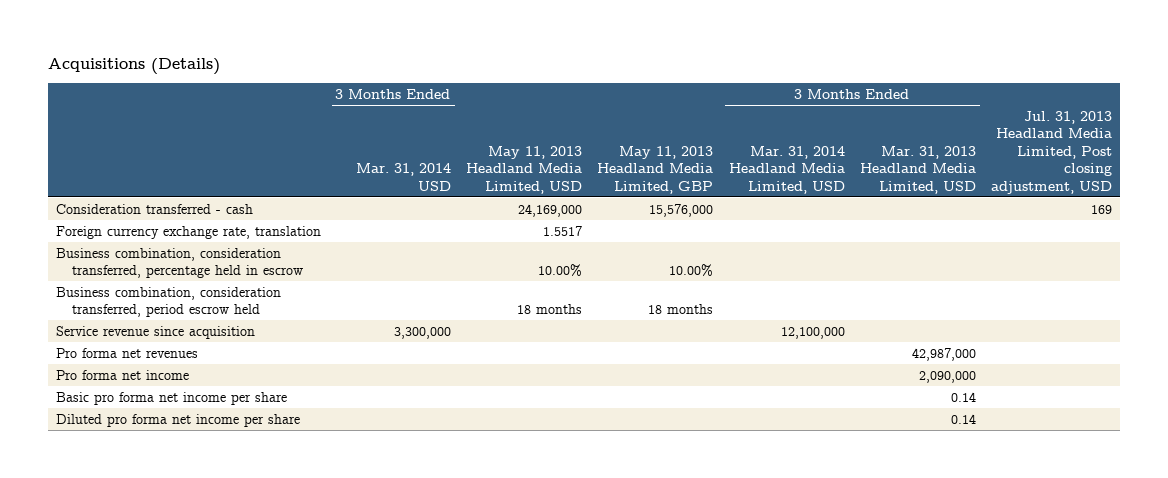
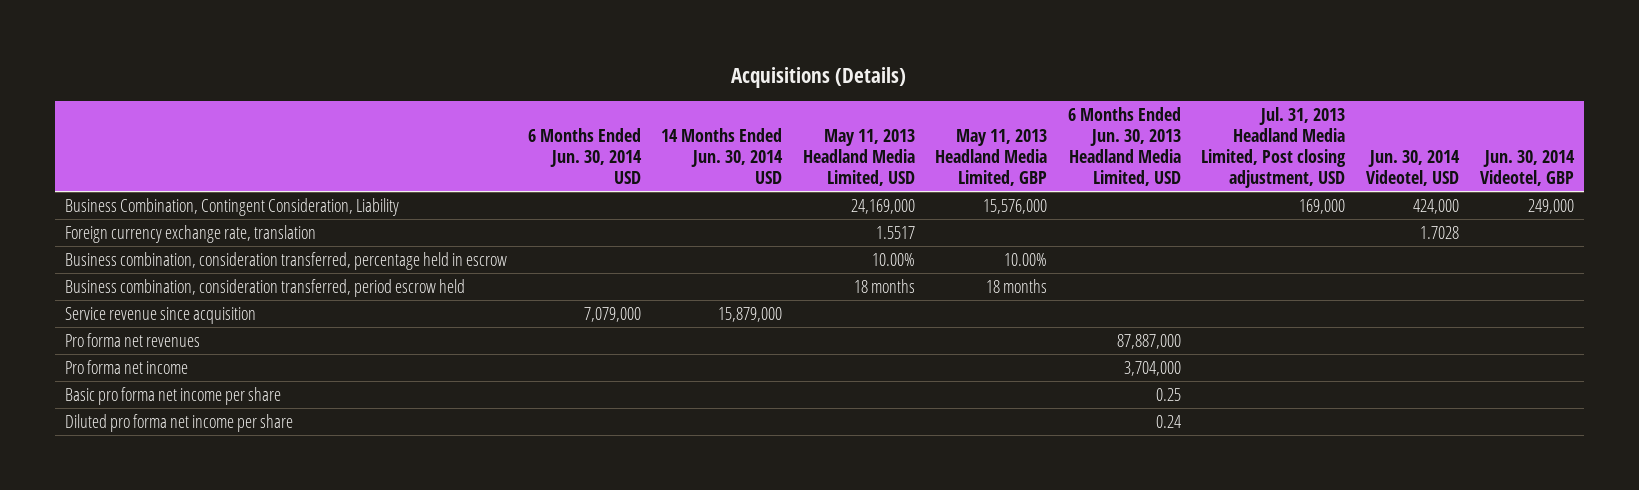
- | 3 Months Ended Mar. 31, 2014 USD | May 11, 2013 Headland Media Limited, USD | May 11, 2013 Headland Media Limited, GBP | 3 Months Ended Mar. 31, 2014 Headland Media Limited, USD | 3 Months Ended Mar. 31, 2013 Headland Media Limited, USD | Jul. 31, 2013 Headland Media Limited, Post closing adjustment, USD
+ | 6 Months Ended Jun. 30, 2014 USD | 14 Months Ended Jun. 30, 2014 USD | May 11, 2013 Headland Media Limited, USD | May 11, 2013 Headland Media Limited, GBP | 6 Months Ended Jun. 30, 2013 Headland Media Limited, USD | Jul. 31, 2013 Headland Media Limited, Post closing adjustment, USD | Jun. 30, 2014 Videotel, USD | Jun. 30, 2014 Videotel, GBP
- Consideration transferred - cash | | 24,169,000 | 15,576,000 | | | 169
+ Business Combination, Contingent Consideration, Liability | | | 24,169,000 | 15,576,000 | | 169,000 | 424,000 | 249,000

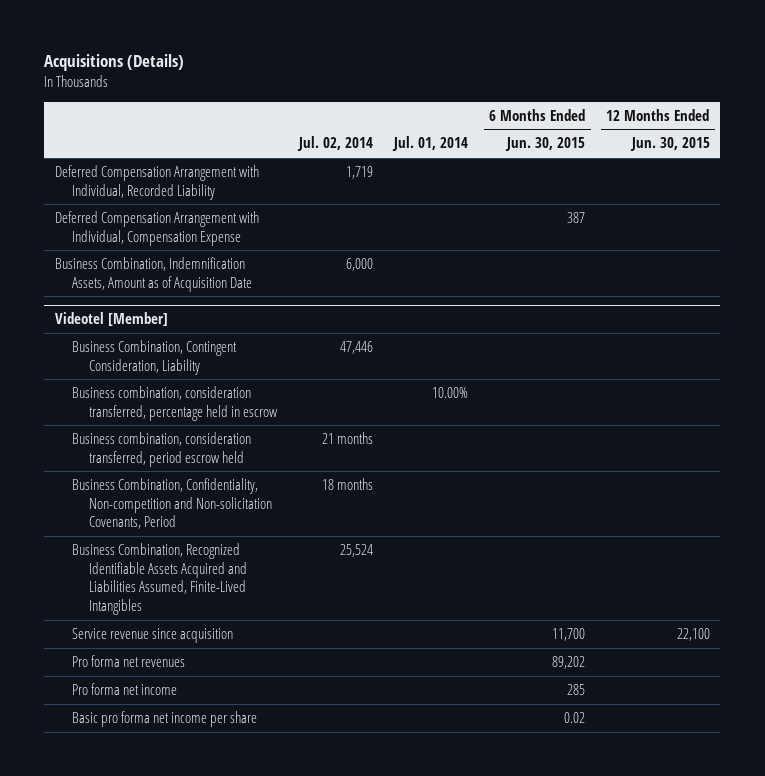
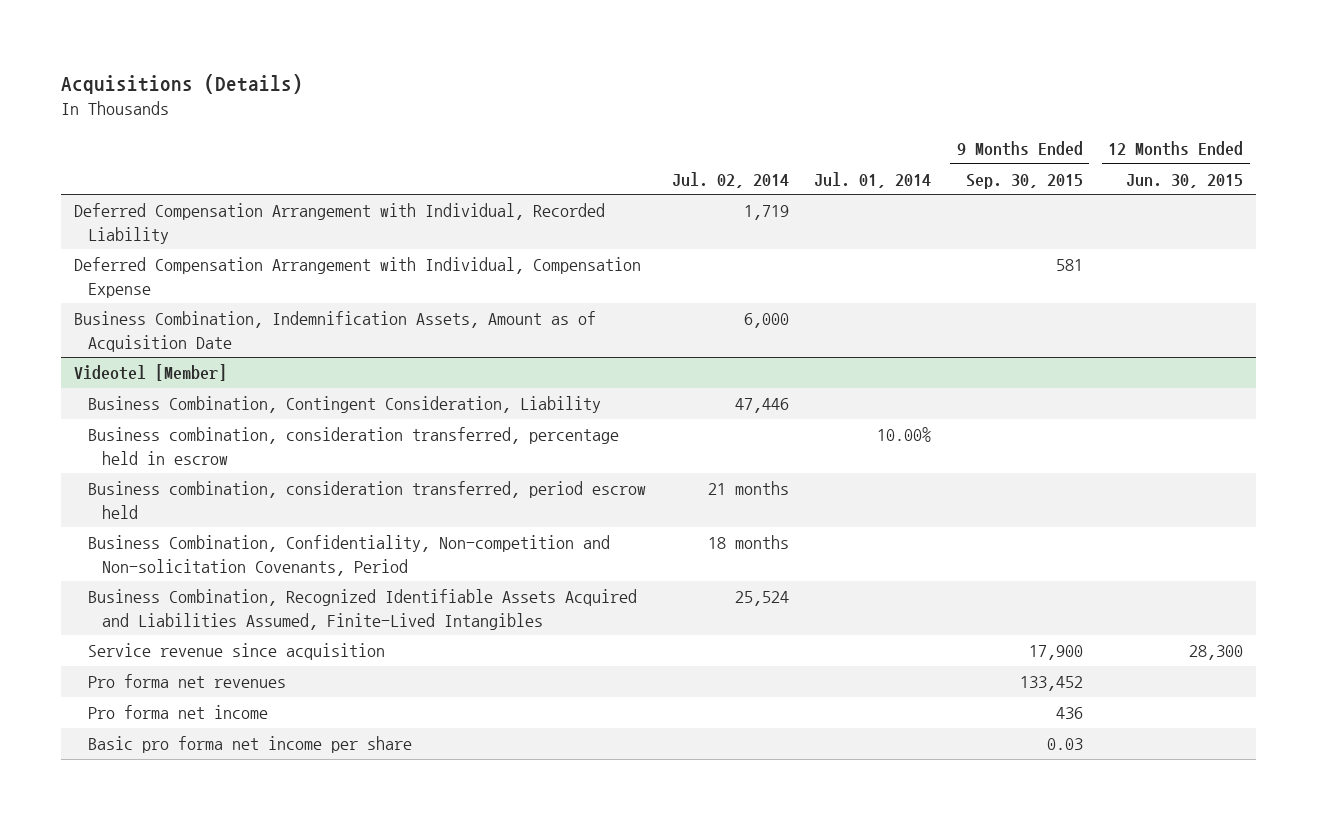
- | Jul. 02, 2014 | Jul. 01, 2014 | 6 Months Ended Jun. 30, 2015 | 12 Months Ended Jun. 30, 2015
+ | Jul. 02, 2014 | Jul. 01, 2014 | 9 Months Ended Sep. 30, 2015 | 12 Months Ended Jun. 30, 2015
@ Videotel [Member]
- Service revenue since acquisition | | | 11,700 | 22,100
+ Service revenue since acquisition | | | 17,900 | 28,300

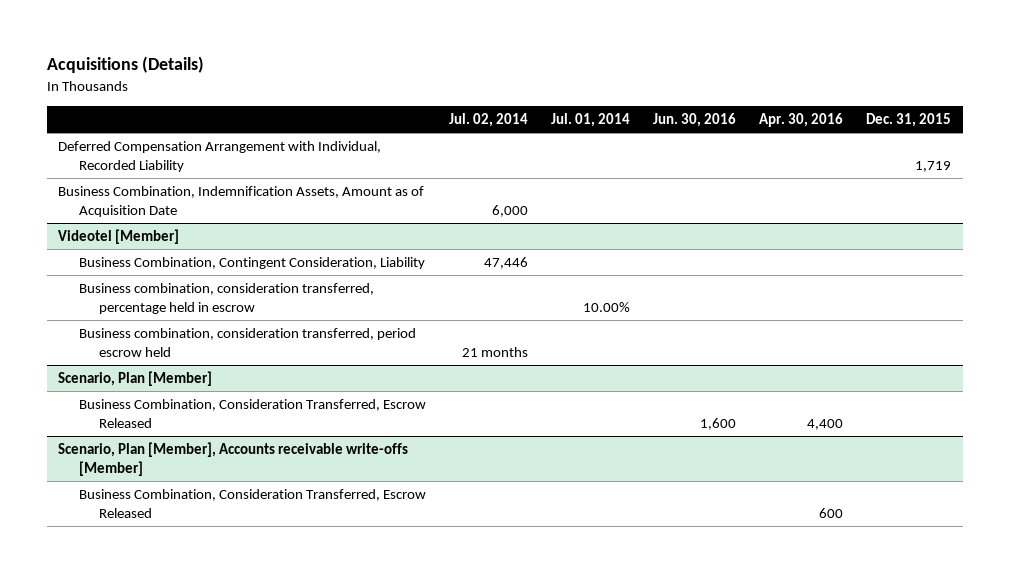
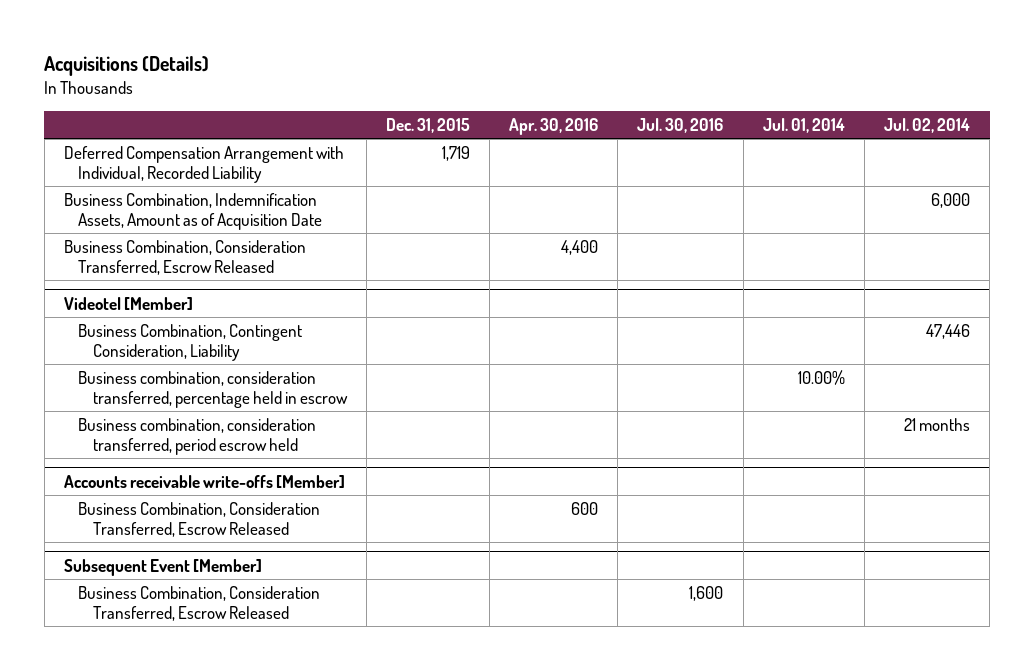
- | Jul. 02, 2014 | Jul. 01, 2014 | Jun. 30, 2016 | Apr. 30, 2016 | Dec. 31, 2015
+ | Dec. 31, 2015 | Apr. 30, 2016 | Jul. 30, 2016 | Jul. 01, 2014 | Jul. 02, 2014
+ Business Combination, Consideration Transferred, Escrow Released | | 4,400 | | |
- Scenario, Plan [Member]
- Business Combination, Consideration Transferred, Escrow Released | | | 1,600 | 4,400 |
- Scenario, Plan [Member], Accounts receivable write-offs [Member]
+ Accounts receivable write-offs [Member]
+ Subsequent Event [Member]
+ Business Combination, Consideration Transferred, Escrow Released | | | 1,600 | |

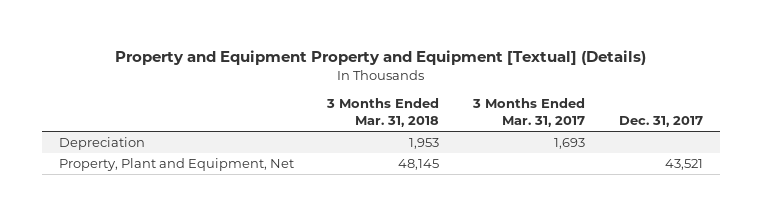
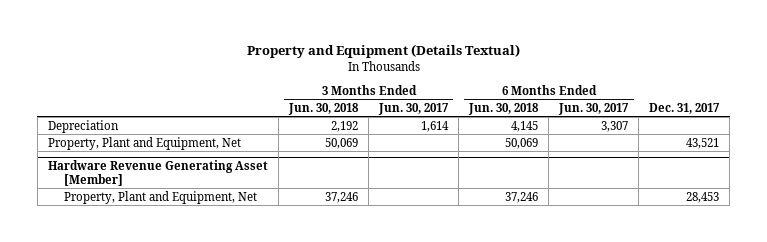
- Property and Equipment Property and Equipment [Textual] (Details)
+ Property and Equipment (Details Textual)
- | 3 Months Ended Mar. 31, 2018 | 3 Months Ended Mar. 31, 2017 | Dec. 31, 2017
+ | 3 Months Ended Jun. 30, 2018 | 3 Months Ended Jun. 30, 2017 | 6 Months Ended Jun. 30, 2018 | 6 Months Ended Jun. 30, 2017 | Dec. 31, 2017
+ Hardware Revenue Generating Asset [Member]
+ Property, Plant and Equipment, Net | 37,246 | | 37,246 | | 28,453

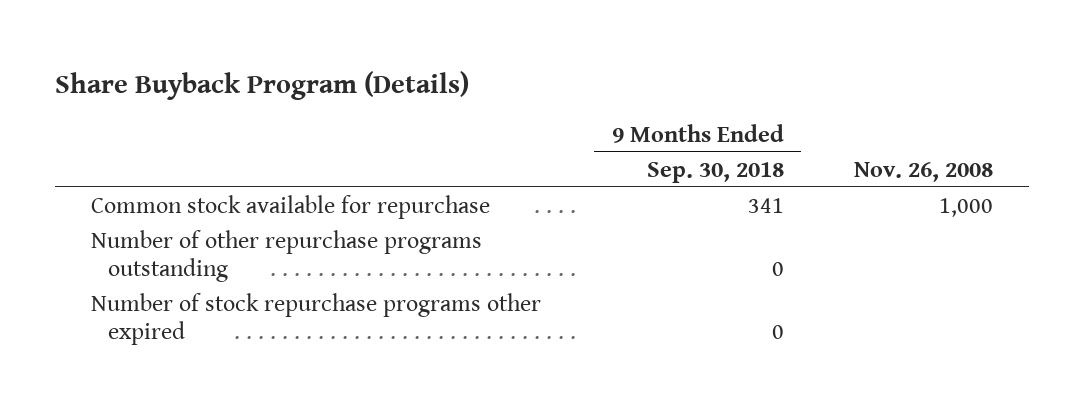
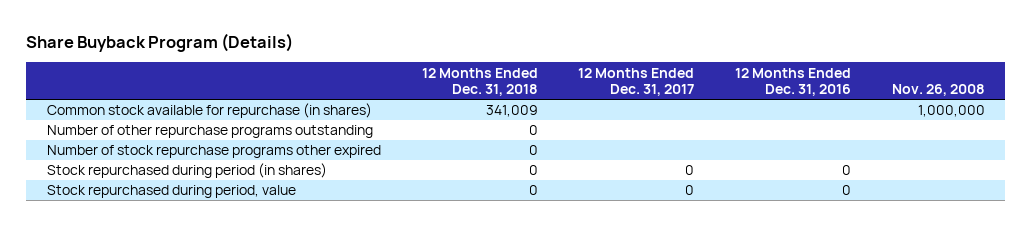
- | 9 Months Ended Sep. 30, 2018 | Nov. 26, 2008
+ | 12 Months Ended Dec. 31, 2018 | 12 Months Ended Dec. 31, 2017 | 12 Months Ended Dec. 31, 2016 | Nov. 26, 2008
- Common stock available for repurchase | 341 | 1,000
+ Common stock available for repurchase (in shares) | 341,009 | | | 1,000,000
+ Stock repurchased during period (in shares) | 0 | 0 | 0 |
+ Stock repurchased during period, value | 0 | 0 | 0 |

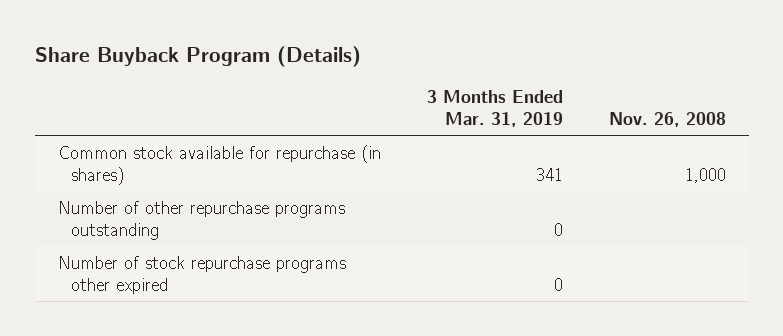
- | 12 Months Ended Dec. 31, 2018 | 12 Months Ended Dec. 31, 2017 | 12 Months Ended Dec. 31, 2016 | Nov. 26, 2008
+ | 3 Months Ended Mar. 31, 2019 | Nov. 26, 2008
- Common stock available for repurchase (in shares) | 341,009 | | | 1,000,000
+ Common stock available for repurchase (in shares) | 341 | 1,000
- Stock repurchased during period (in shares) | 0 | 0 | 0 |
- Stock repurchased during period, value | 0 | 0 | 0 |

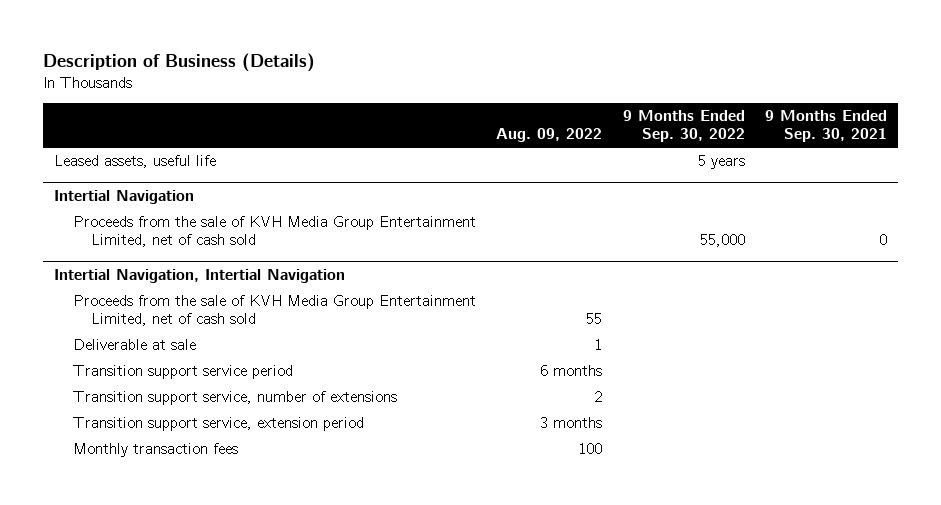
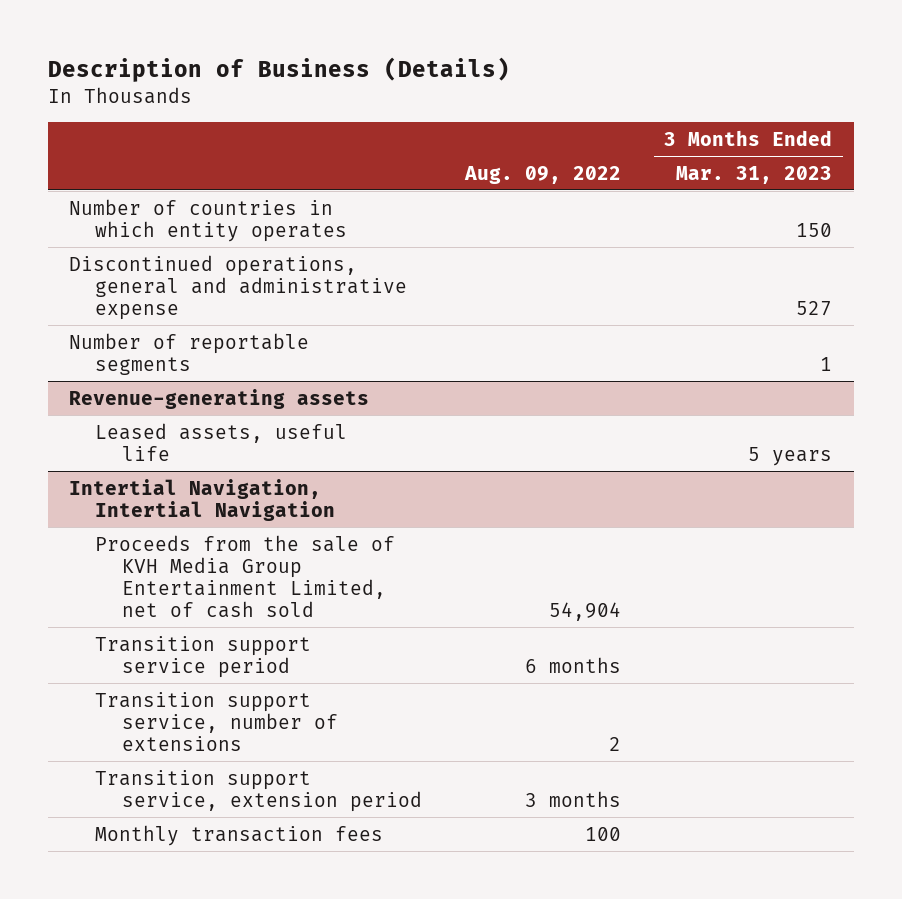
- | Aug. 09, 2022 | 9 Months Ended Sep. 30, 2022 | 9 Months Ended Sep. 30, 2021
+ | Aug. 09, 2022 | 3 Months Ended Mar. 31, 2023
- Leased assets, useful life | | 5 years |
- Intertial Navigation
- Proceeds from the sale of KVH Media Group Entertainment Limited, net of cash sold | | 55,000 | 0
+ Number of countries in which entity operates | | 150
+ Discontinued operations, general and administrative expense | | 527
+ Number of reportable segments | | 1
+ Revenue-generating assets
+ Leased assets, useful life | | 5 years
@ Intertial Navigation, Intertial Navigation
- Proceeds from the sale of KVH Media Group Entertainment Limited, net of cash sold | 55 | |
- Deliverable at sale | 1 | |
+ Proceeds from the sale of KVH Media Group Entertainment Limited, net of cash sold | 54,904 |

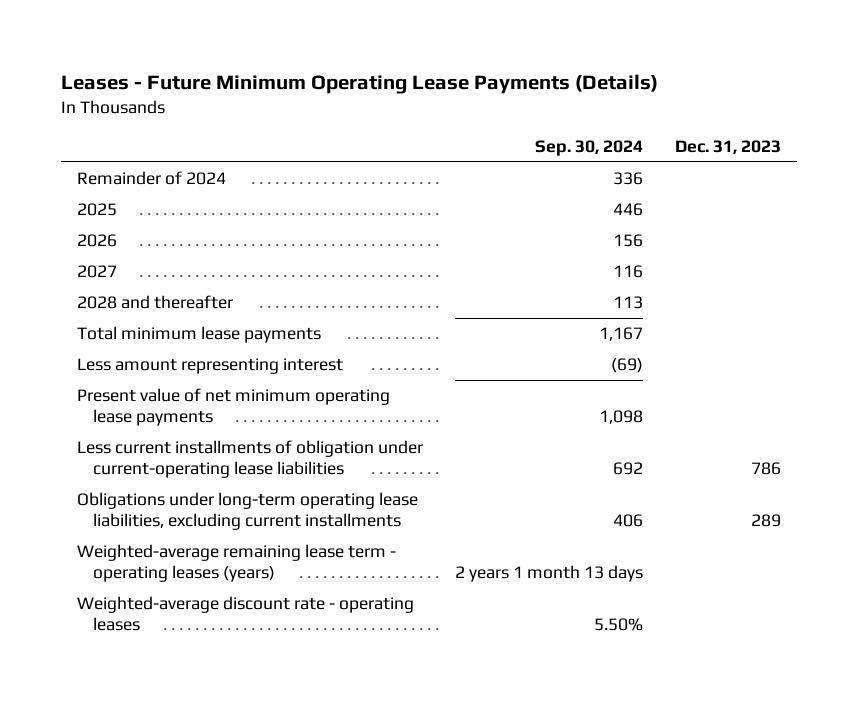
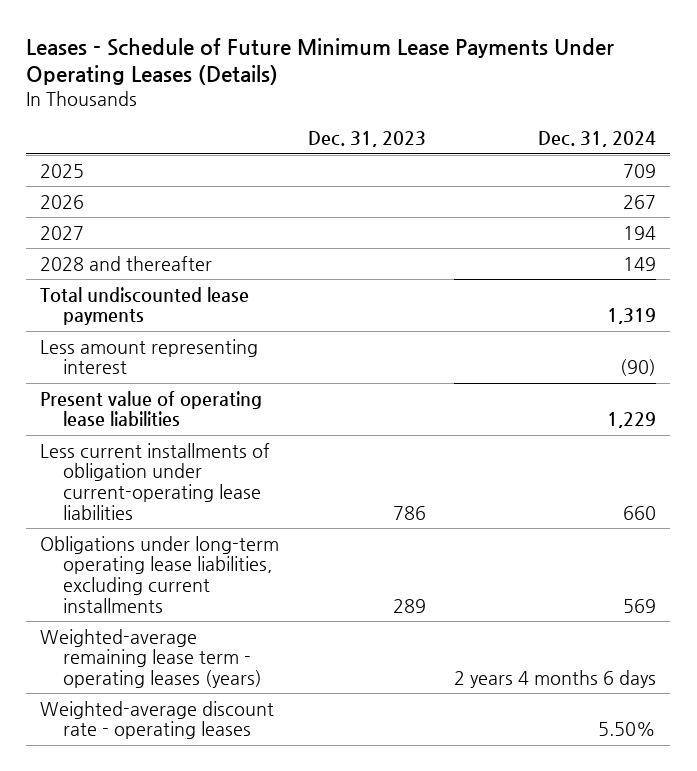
- Leases - Future Minimum Operating Lease Payments (Details)
+ Leases - Schedule of Future Minimum Lease Payments Under Operating Leases (Details)
- | Sep. 30, 2024 | Dec. 31, 2023
+ | Dec. 31, 2023 | Dec. 31, 2024
- Remainder of 2024 | 336 |
- Total minimum lease payments | 1,167 |
+ Total undiscounted lease payments | | 1,319
- Present value of net minimum operating lease payments | 1,098 |
+ Present value of operating lease liabilities | | 1,229

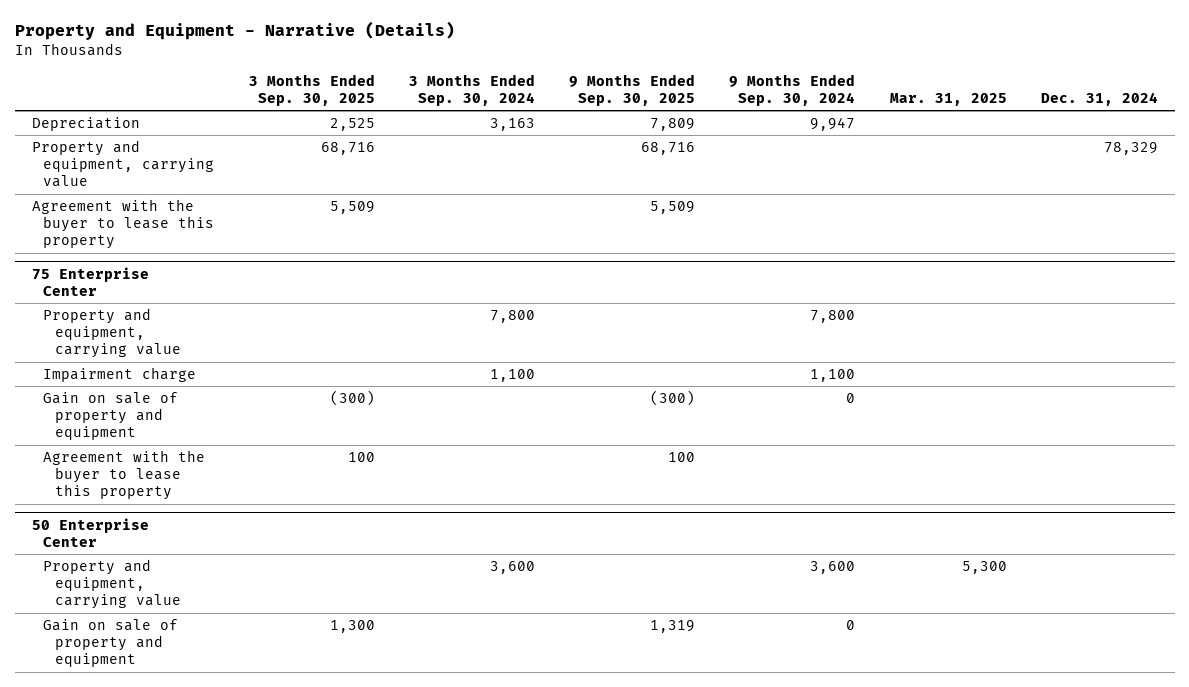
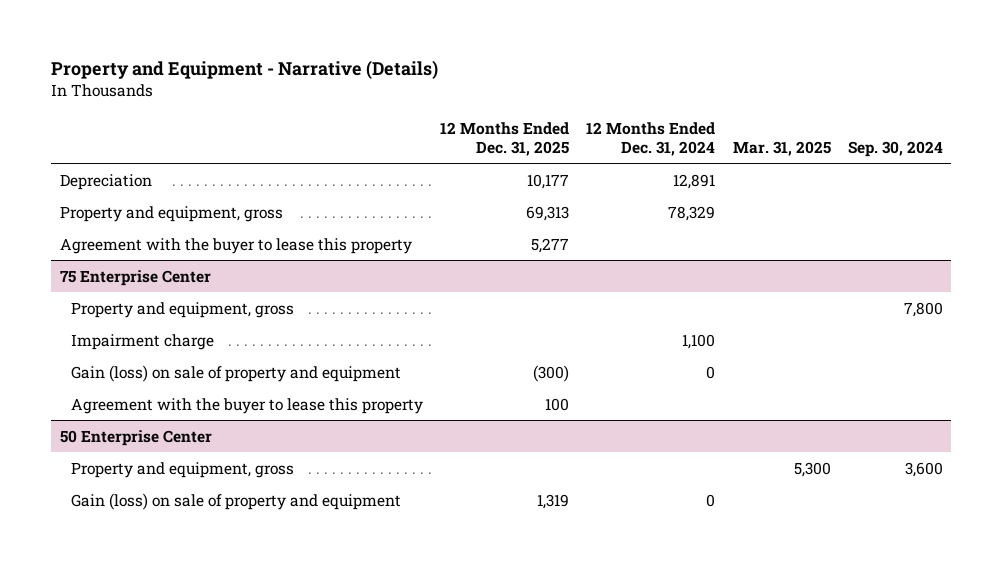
- | 3 Months Ended Sep. 30, 2025 | 3 Months Ended Sep. 30, 2024 | 9 Months Ended Sep. 30, 2025 | 9 Months Ended Sep. 30, 2024 | Mar. 31, 2025 | Dec. 31, 2024
+ | 12 Months Ended Dec. 31, 2025 | 12 Months Ended Dec. 31, 2024 | Mar. 31, 2025 | Sep. 30, 2024
- Property and equipment, carrying value | 68,716 | | 68,716 | | | 78,329
+ Property and equipment, gross | 69,313 | 78,329 | |
@ 75 Enterprise Center
- Property and equipment, carrying value | | 7,800 | | 7,800 | |
+ Property and equipment, gross | | | | 7,800
- Gain on sale of property and equipment | (300) | | (300) | 0 | |
+ Gain (loss) on sale of property and equipment | (300) | 0 | |
@ 50 Enterprise Center
- Property and equipment, carrying value | | 3,600 | | 3,600 | 5,300 |
- Gain on sale of property and equipment | 1,300 | | 1,319 | 0 | |
+ Property and equipment, gross | | | 5,300 | 3,600
+ Gain (loss) on sale of property and equipment | 1,319 | 0 | |

